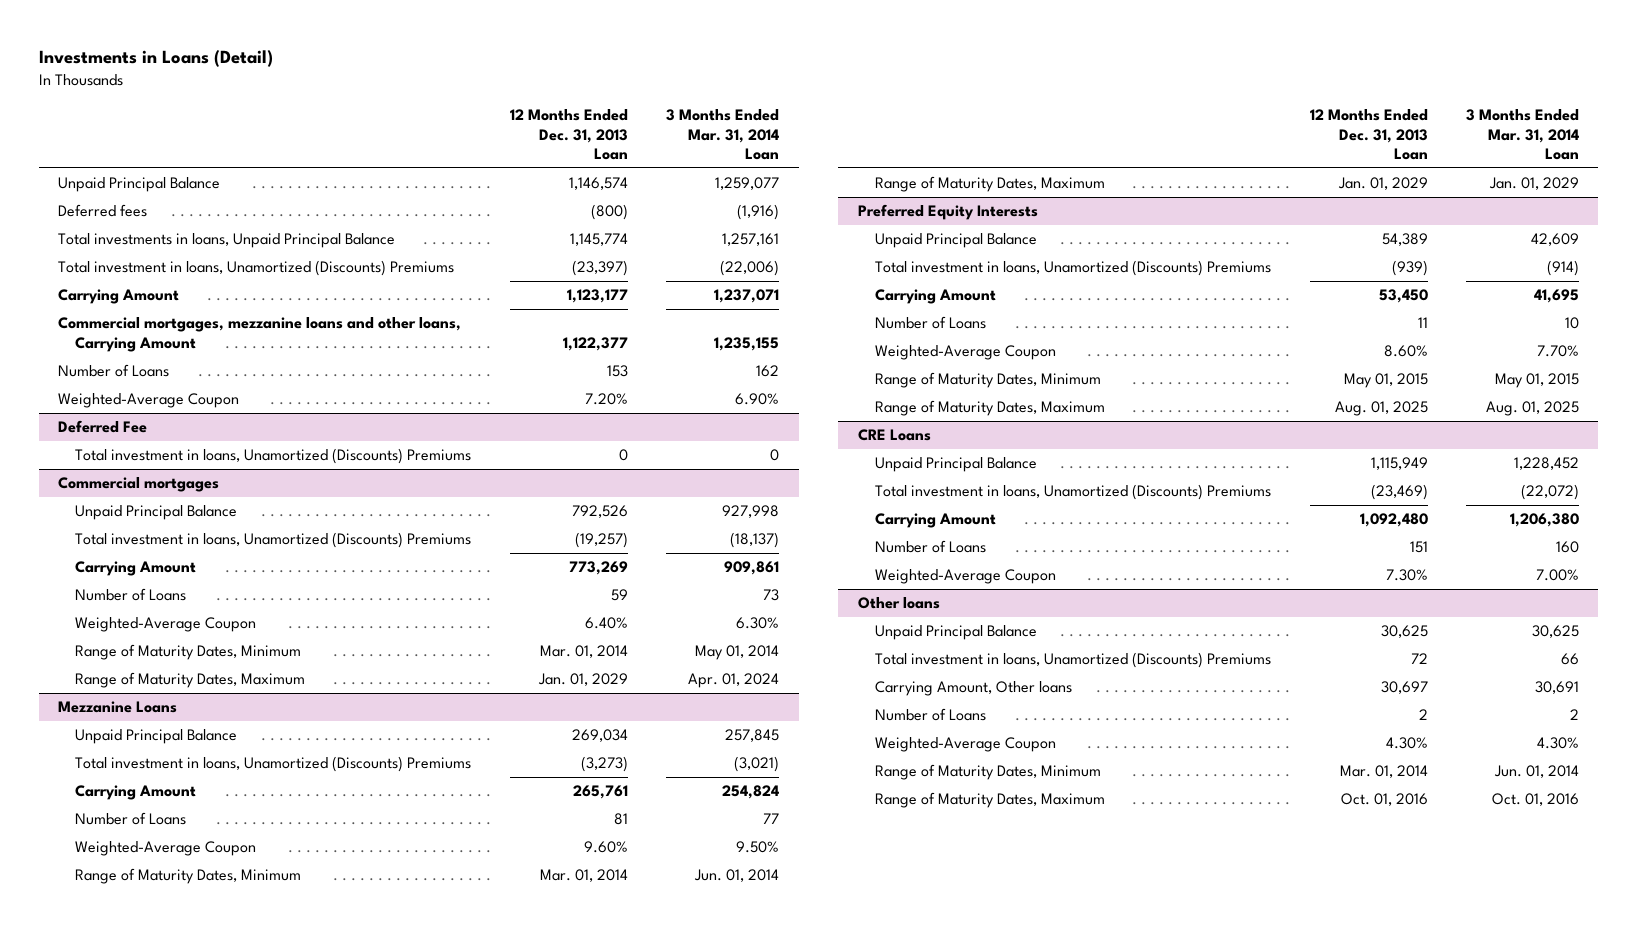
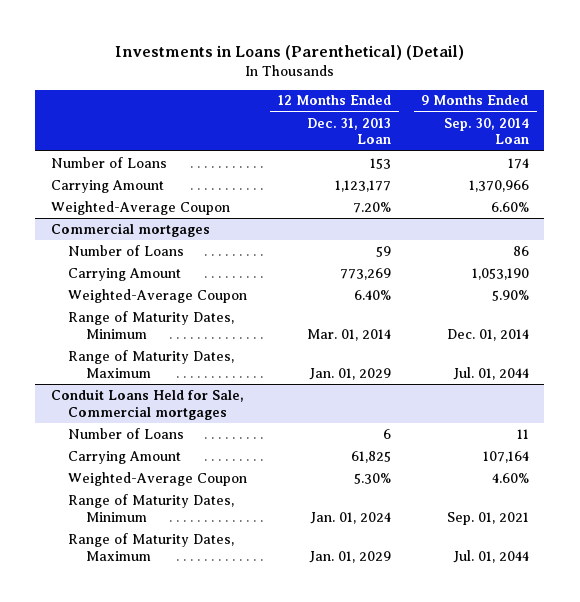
- Investments in Loans (Detail)
+ Investments in Loans (Parenthetical) (Detail)
- | 12 Months Ended Dec. 31, 2013 Loan | 3 Months Ended Mar. 31, 2014 Loan
+ | 12 Months Ended Dec. 31, 2013 Loan | 9 Months Ended Sep. 30, 2014 Loan
- Unpaid Principal Balance | 1,146,574 | 1,259,077
- Deferred fees | (800) | (1,916)
- Total investments in loans, Unpaid Principal Balance | 1,145,774 | 1,257,161
- Total investment in loans, Unamortized (Discounts) Premiums | (23,397) | (22,006)
- Commercial mortgages, mezzanine loans and other loans, Carrying Amount | 1,122,377 | 1,235,155
moved down: Carrying Amount | 1,123,177 | 1,370,966
- Deferred Fee
- Total investment in loans, Unamortized (Discounts) Premiums | 0 | 0
@ Commercial mortgages
- Unpaid Principal Balance | 792,526 | 927,998
- Total investment in loans, Unamortized (Discounts) Premiums | (19,257) | (18,137)
moved down: Carrying Amount | 773,269 | 1,053,190
- Mezzanine Loans
- Unpaid Principal Balance | 269,034 | 257,845
- Total investment in loans, Unamortized (Discounts) Premiums | (3,273) | (3,021)
- Carrying Amount | 265,761 | 254,824
- Number of Loans | 81 | 77
- Weighted-Average Coupon | 9.60% | 9.50%
- Range of Maturity Dates, Minimum | Mar. 01, 2014 | Jun. 01, 2014
+ Conduit Loans Held for Sale, Commercial mortgages
+ Number of Loans | 6 | 11
+ Carrying Amount | 61,825 | 107,164
+ Weighted-Average Coupon | 5.30% | 4.60%
+ Range of Maturity Dates, Minimum | Jan. 01, 2024 | Sep. 01, 2021
- Preferred Equity Interests
- Unpaid Principal Balance | 54,389 | 42,609
- Total investment in loans, Unamortized (Discounts) Premiums | (939) | (914)
- Carrying Amount | 53,450 | 41,695
- Number of Loans | 11 | 10
- Weighted-Average Coupon | 8.60% | 7.70%
- Range of Maturity Dates, Minimum | May 01, 2015 | May 01, 2015
- Range of Maturity Dates, Maximum | Aug. 01, 2025 | Aug. 01, 2025
- CRE Loans
- Unpaid Principal Balance | 1,115,949 | 1,228,452
- Total investment in loans, Unamortized (Discounts) Premiums | (23,469) | (22,072)
- Carrying Amount | 1,092,480 | 1,206,380
- Number of Loans | 151 | 160
- Weighted-Average Coupon | 7.30% | 7.00%
- Other loans
- Unpaid Principal Balance | 30,625 | 30,625
- Total investment in loans, Unamortized (Discounts) Premiums | 72 | 66
- Carrying Amount, Other loans | 30,697 | 30,691
- Number of Loans | 2 | 2
- Weighted-Average Coupon | 4.30% | 4.30%
- Range of Maturity Dates, Minimum | Mar. 01, 2014 | Jun. 01, 2014
- Range of Maturity Dates, Maximum | Oct. 01, 2016 | Oct. 01, 2016

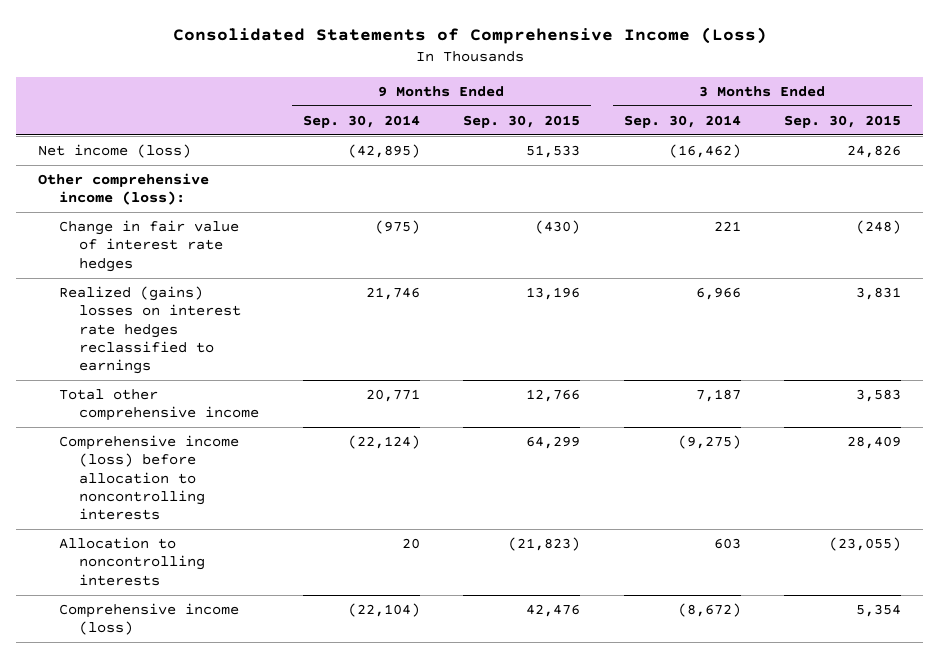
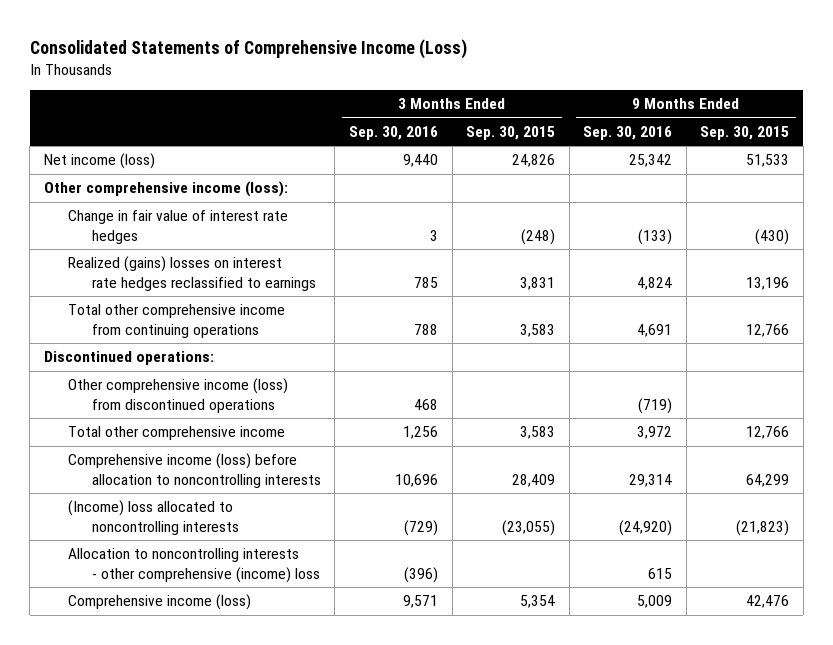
- | 9 Months Ended Sep. 30, 2014 | 9 Months Ended Sep. 30, 2015 | 3 Months Ended Sep. 30, 2014 | 3 Months Ended Sep. 30, 2015
+ | 3 Months Ended Sep. 30, 2016 | 3 Months Ended Sep. 30, 2015 | 9 Months Ended Sep. 30, 2016 | 9 Months Ended Sep. 30, 2015
+ Total other comprehensive income from continuing operations | 788 | 3,583 | 4,691 | 12,766
+ Discontinued operations:
+ Other comprehensive income (loss) from discontinued operations | 468 | | (719) |
- Allocation to noncontrolling interests | 20 | (21,823) | 603 | (23,055)
+ (Income) loss allocated to noncontrolling interests | (729) | (23,055) | (24,920) | (21,823)
+ Allocation to noncontrolling interests - other comprehensive (income) loss | (396) | | 615 |

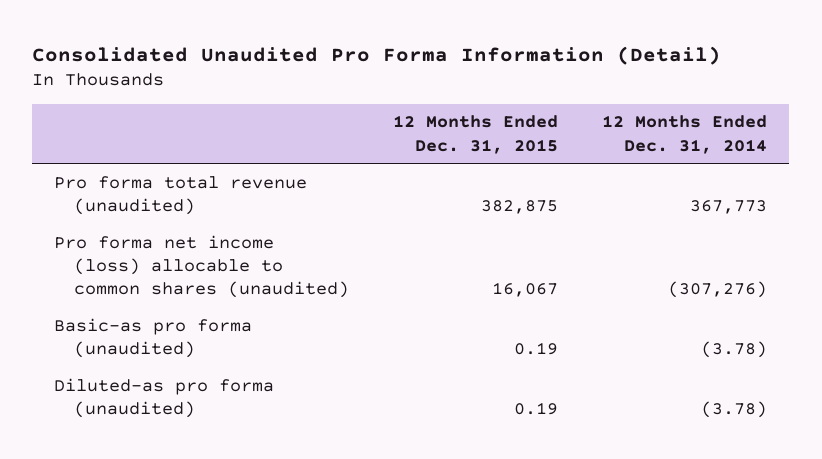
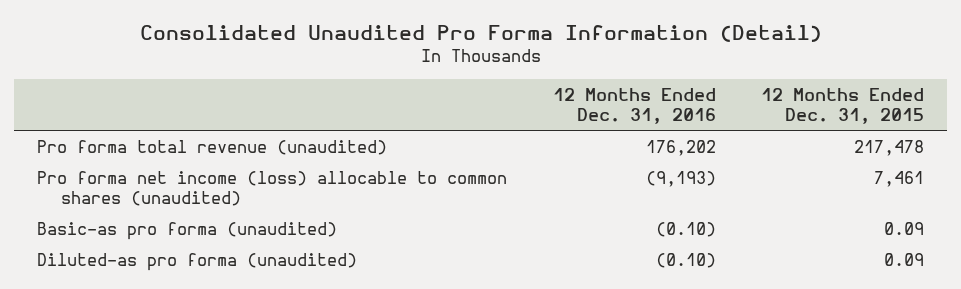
- | 12 Months Ended Dec. 31, 2015 | 12 Months Ended Dec. 31, 2014
+ | 12 Months Ended Dec. 31, 2016 | 12 Months Ended Dec. 31, 2015
- Pro forma total revenue (unaudited) | 382,875 | 367,773
- Pro forma net income (loss) allocable to common shares (unaudited) | 16,067 | (307,276)
- Basic-as pro forma (unaudited) | 0.19 | (3.78)
- Diluted-as pro forma (unaudited) | 0.19 | (3.78)
+ Pro forma total revenue (unaudited) | 176,202 | 217,478
+ Pro forma net income (loss) allocable to common shares (unaudited) | (9,193) | 7,461
+ Basic-as pro forma (unaudited) | (0.10) | 0.09
+ Diluted-as pro forma (unaudited) | (0.10) | 0.09

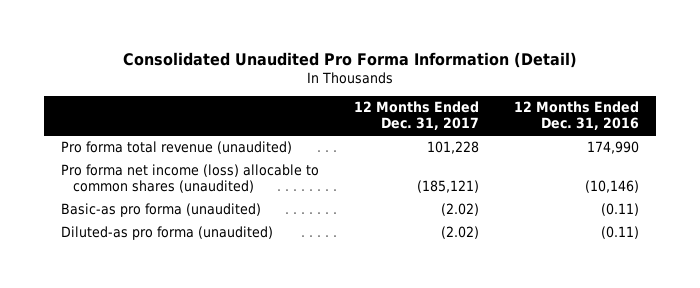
- | 12 Months Ended Dec. 31, 2016 | 12 Months Ended Dec. 31, 2015
+ | 12 Months Ended Dec. 31, 2017 | 12 Months Ended Dec. 31, 2016
- Pro forma total revenue (unaudited) | 176,202 | 217,478
- Pro forma net income (loss) allocable to common shares (unaudited) | (9,193) | 7,461
- Basic-as pro forma (unaudited) | (0.10) | 0.09
- Diluted-as pro forma (unaudited) | (0.10) | 0.09
+ Pro forma total revenue (unaudited) | 101,228 | 174,990
+ Pro forma net income (loss) allocable to common shares (unaudited) | (185,121) | (10,146)
+ Basic-as pro forma (unaudited) | (2.02) | (0.11)
+ Diluted-as pro forma (unaudited) | (2.02) | (0.11)

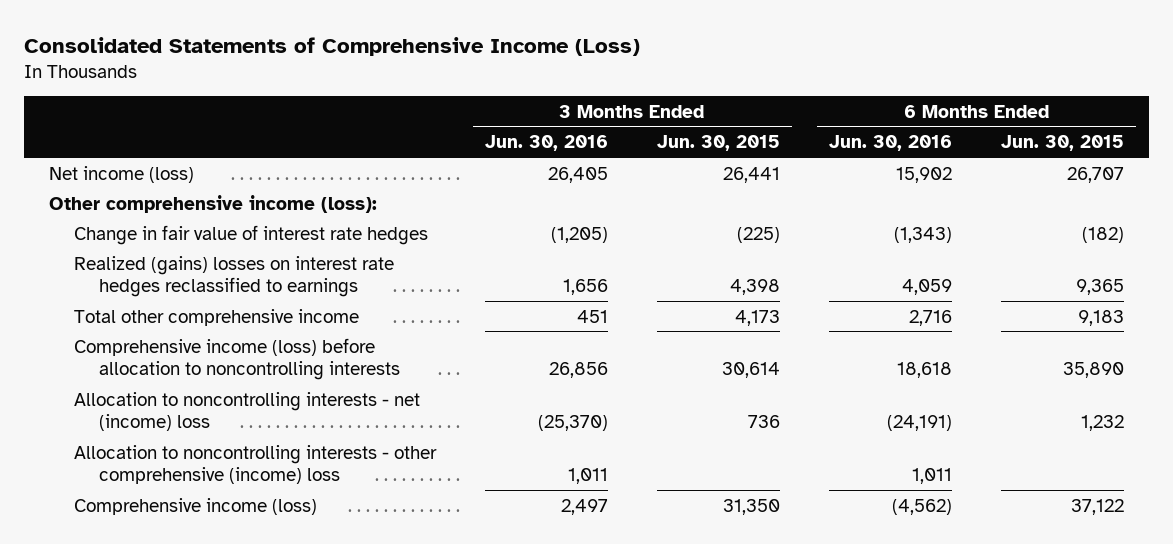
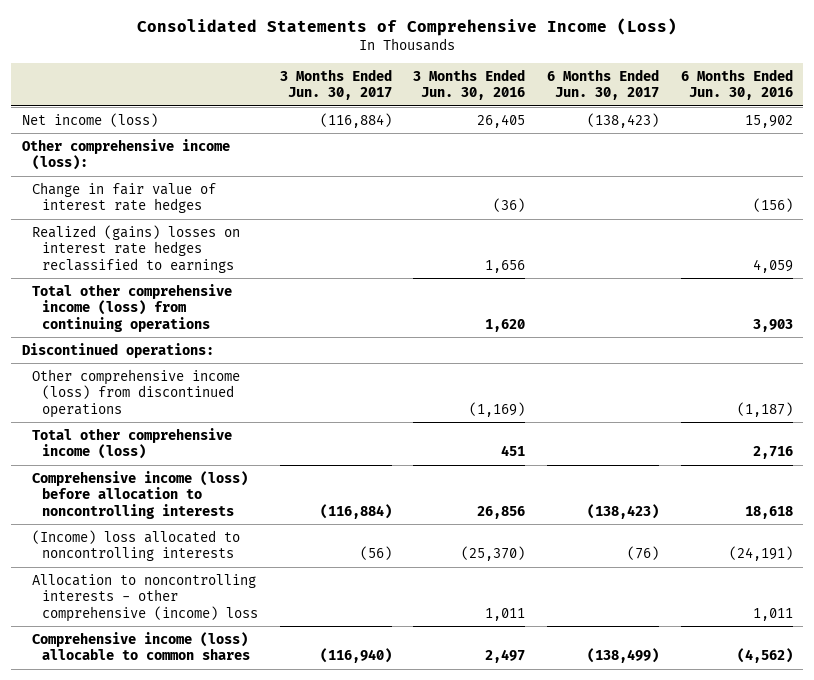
- | 3 Months Ended Jun. 30, 2016 | 3 Months Ended Jun. 30, 2015 | 6 Months Ended Jun. 30, 2016 | 6 Months Ended Jun. 30, 2015
+ | 3 Months Ended Jun. 30, 2017 | 3 Months Ended Jun. 30, 2016 | 6 Months Ended Jun. 30, 2017 | 6 Months Ended Jun. 30, 2016
- Change in fair value of interest rate hedges | (1,205) | (225) | (1,343) | (182)
+ Change in fair value of interest rate hedges | | (36) | | (156)
- Total other comprehensive income | 451 | 4,173 | 2,716 | 9,183
+ Total other comprehensive income (loss) from continuing operations | | 1,620 | | 3,903
+ Discontinued operations:
+ Other comprehensive income (loss) from discontinued operations | | (1,169) | | (1,187)
+ Total other comprehensive income (loss) | | 451 | | 2,716
- Allocation to noncontrolling interests - net (income) loss | (25,370) | 736 | (24,191) | 1,232
+ (Income) loss allocated to noncontrolling interests | (56) | (25,370) | (76) | (24,191)
- Comprehensive income (loss) | 2,497 | 31,350 | (4,562) | 37,122
+ Comprehensive income (loss) allocable to common shares | (116,940) | 2,497 | (138,499) | (4,562)

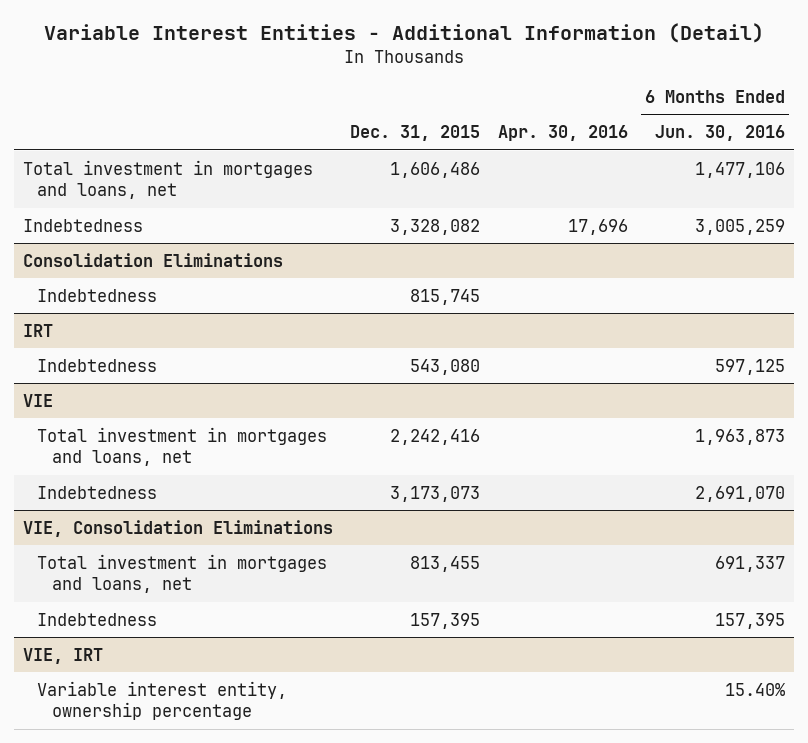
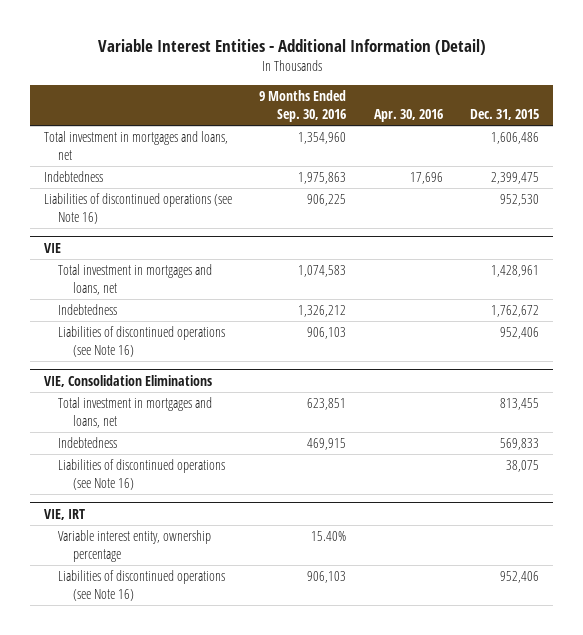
- | Dec. 31, 2015 | Apr. 30, 2016 | 6 Months Ended Jun. 30, 2016
+ | 9 Months Ended Sep. 30, 2016 | Apr. 30, 2016 | Dec. 31, 2015
- Indebtedness | 3,328,082 | 17,696 | 3,005,259
- Consolidation Eliminations
- Indebtedness | 815,745 | |
- IRT
- Indebtedness | 543,080 | | 597,125
+ Indebtedness | 1,975,863 | 17,696 | 2,399,475
+ Liabilities of discontinued operations (see Note 16) | 906,225 | | 952,530
@ VIE
- Total investment in mortgages and loans, net | 2,242,416 | | 1,963,873
- Indebtedness | 3,173,073 | | 2,691,070
+ Total investment in mortgages and loans, net | 1,074,583 | | 1,428,961
+ Indebtedness | 1,326,212 | | 1,762,672
+ Liabilities of discontinued operations (see Note 16) | 906,103 | | 952,406
@ VIE, Consolidation Eliminations
- Indebtedness | 157,395 | | 157,395
+ Indebtedness | 469,915 | | 569,833
+ Liabilities of discontinued operations (see Note 16) | | | 38,075
@ VIE, IRT
+ Liabilities of discontinued operations (see Note 16) | 906,103 | | 952,406

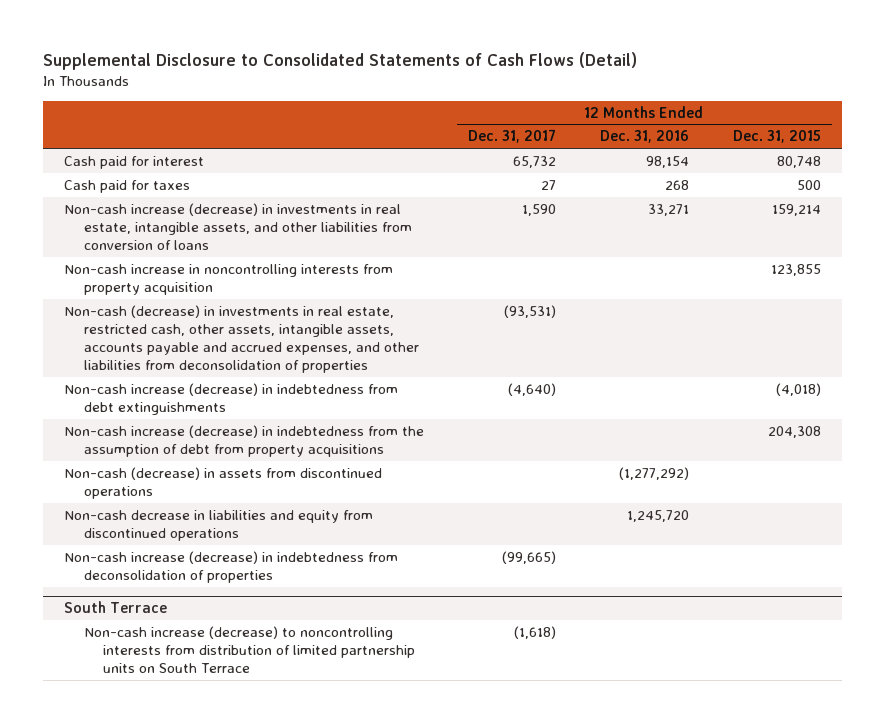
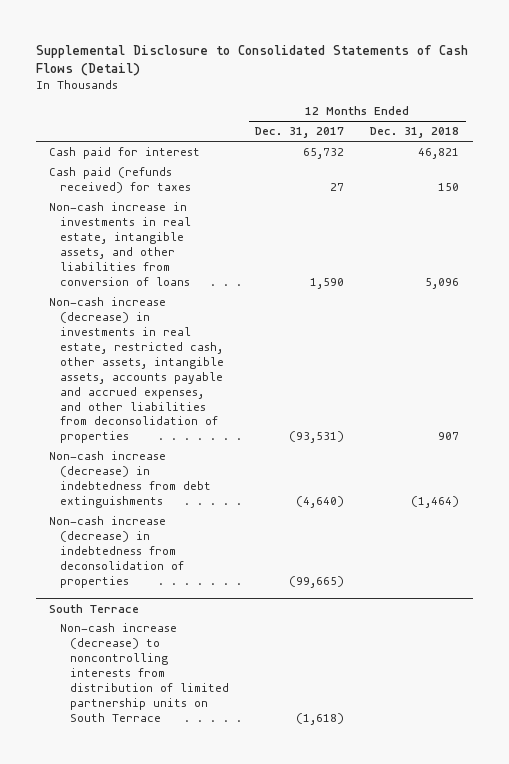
- | 12 Months Ended Dec. 31, 2017 | 12 Months Ended Dec. 31, 2016 | 12 Months Ended Dec. 31, 2015
+ | 12 Months Ended Dec. 31, 2017 | 12 Months Ended Dec. 31, 2018
- Cash paid for taxes | 27 | 268 | 500
- Non-cash increase (decrease) in investments in real estate, intangible assets, and other liabilities from conversion of loans | 1,590 | 33,271 | 159,214
- Non-cash increase in noncontrolling interests from property acquisition | | | 123,855
- Non-cash (decrease) in investments in real estate, restricted cash, other assets, intangible assets, accounts payable and accrued expenses, and other liabilities from deconsolidation of properties | (93,531) | |
+ Cash paid (refunds received) for taxes | 27 | 150
+ Non-cash increase in investments in real estate, intangible assets, and other liabilities from conversion of loans | 1,590 | 5,096
+ Non-cash increase (decrease) in investments in real estate, restricted cash, other assets, intangible assets, accounts payable and accrued expenses, and other liabilities from deconsolidation of properties | (93,531) | 907
- Non-cash increase (decrease) in indebtedness from the assumption of debt from property acquisitions | | | 204,308
- Non-cash (decrease) in assets from discontinued operations | | (1,277,292) |
- Non-cash decrease in liabilities and equity from discontinued operations | | 1,245,720 |

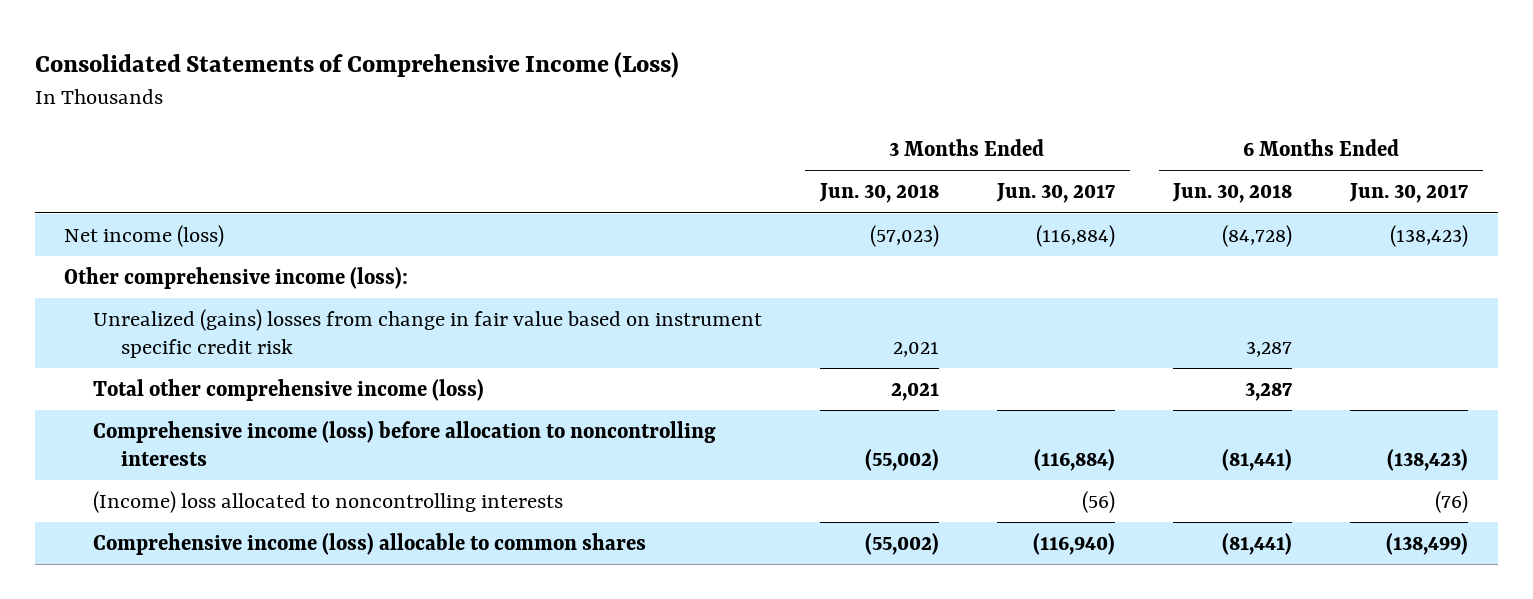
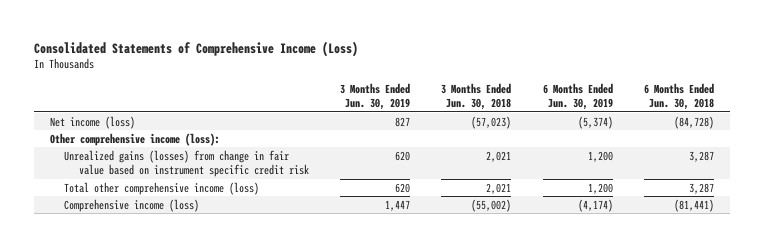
- | 3 Months Ended Jun. 30, 2018 | 3 Months Ended Jun. 30, 2017 | 6 Months Ended Jun. 30, 2018 | 6 Months Ended Jun. 30, 2017
+ | 3 Months Ended Jun. 30, 2019 | 3 Months Ended Jun. 30, 2018 | 6 Months Ended Jun. 30, 2019 | 6 Months Ended Jun. 30, 2018
- Unrealized (gains) losses from change in fair value based on instrument specific credit risk | 2,021 | | 3,287 |
+ Unrealized gains (losses) from change in fair value based on instrument specific credit risk | 620 | 2,021 | 1,200 | 3,287
- Comprehensive income (loss) before allocation to noncontrolling interests | (55,002) | (116,884) | (81,441) | (138,423)
- (Income) loss allocated to noncontrolling interests | | (56) | | (76)
- Comprehensive income (loss) allocable to common shares | (55,002) | (116,940) | (81,441) | (138,499)
+ Comprehensive income (loss) | 1,447 | (55,002) | (4,174) | (81,441)

